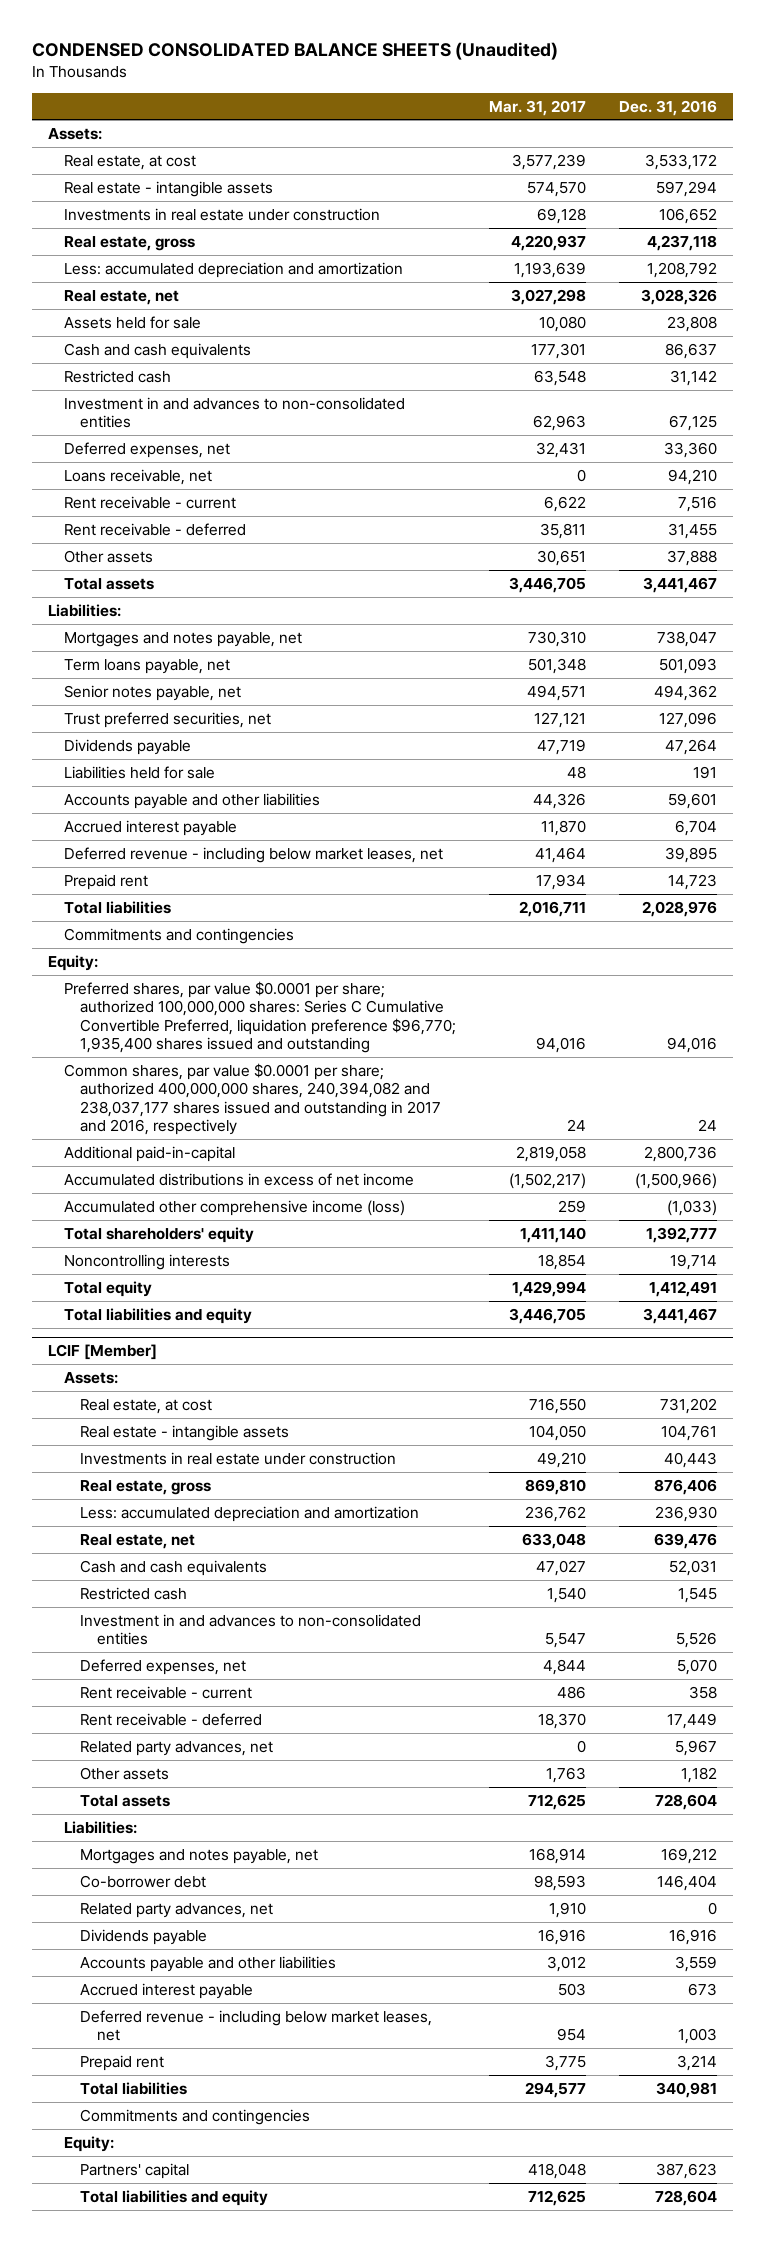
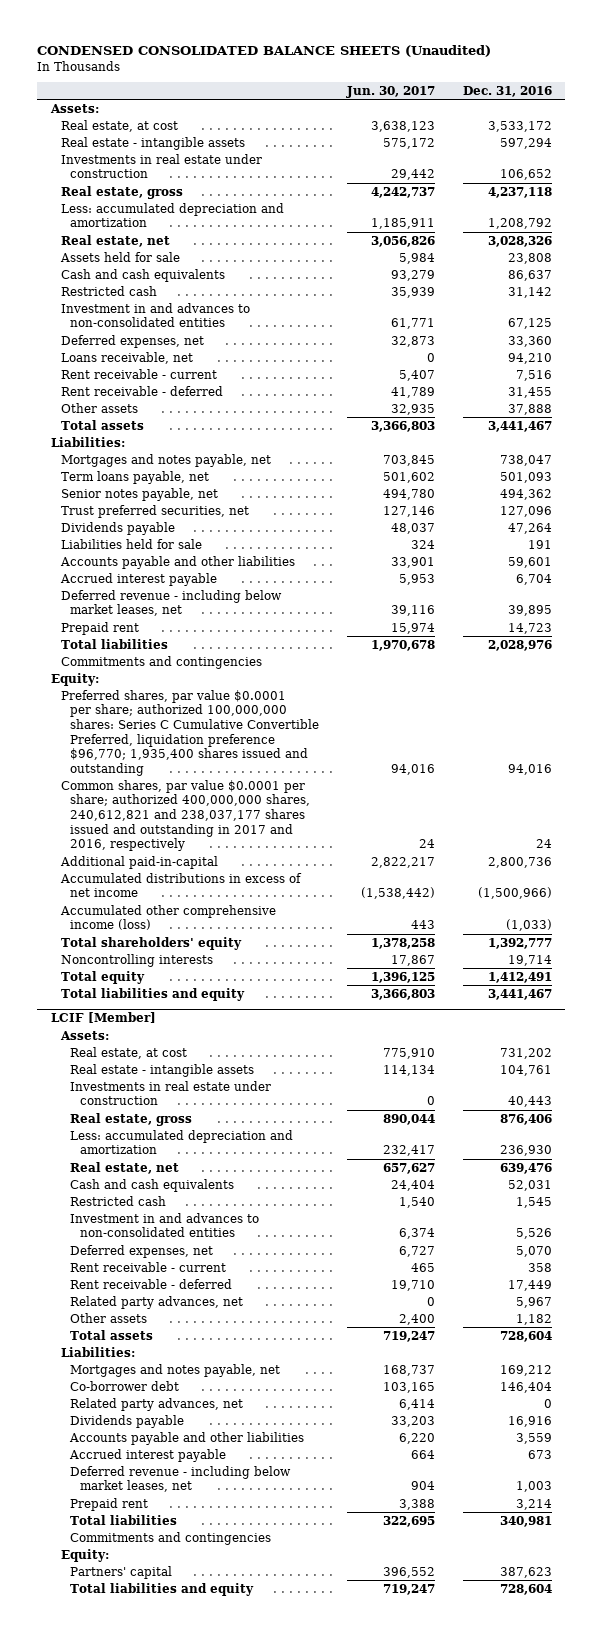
- | Mar. 31, 2017 | Dec. 31, 2016
+ | Jun. 30, 2017 | Dec. 31, 2016
- Common shares, par value $0.0001 per share; authorized 400,000,000 shares, 240,394,082 and 238,037,177 shares issued and outstanding in 2017 and 2016, respectively | 24 | 24
+ Common shares, par value $0.0001 per share; authorized 400,000,000 shares, 240,612,821 and 238,037,177 shares issued and outstanding in 2017 and 2016, respectively | 24 | 24

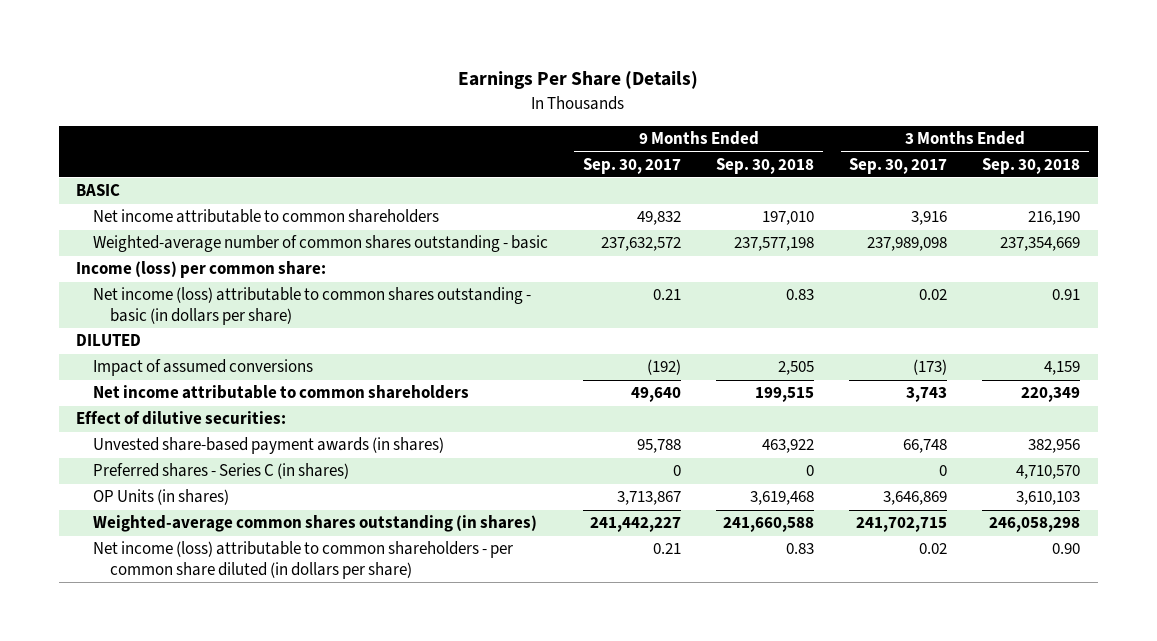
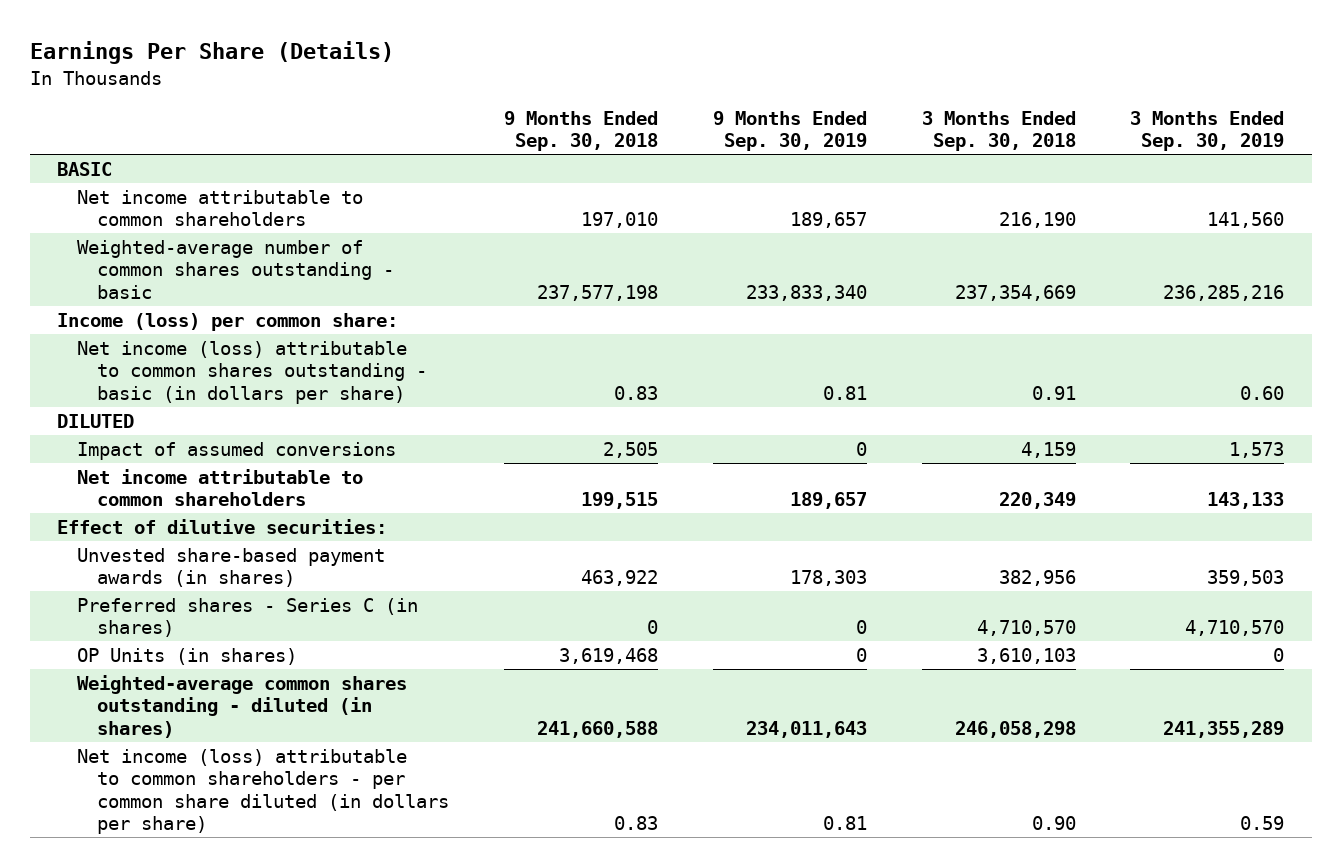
- | 9 Months Ended Sep. 30, 2017 | 9 Months Ended Sep. 30, 2018 | 3 Months Ended Sep. 30, 2017 | 3 Months Ended Sep. 30, 2018
+ | 9 Months Ended Sep. 30, 2018 | 9 Months Ended Sep. 30, 2019 | 3 Months Ended Sep. 30, 2018 | 3 Months Ended Sep. 30, 2019
- Weighted-average common shares outstanding (in shares) | 241,442,227 | 241,660,588 | 241,702,715 | 246,058,298
+ Weighted-average common shares outstanding - diluted (in shares) | 241,660,588 | 234,011,643 | 246,058,298 | 241,355,289

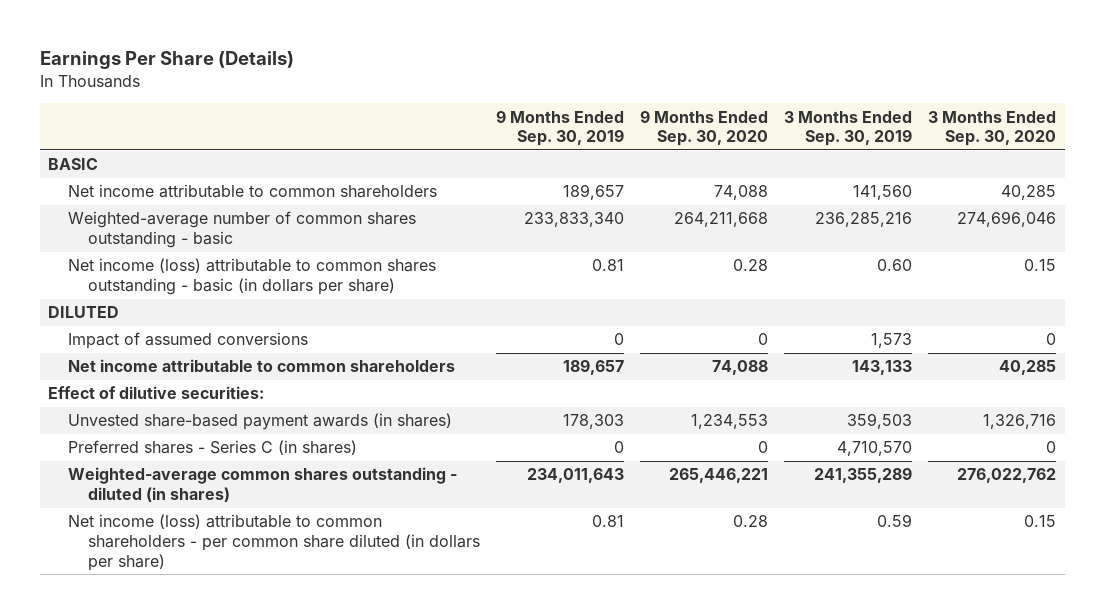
- | 9 Months Ended Sep. 30, 2018 | 9 Months Ended Sep. 30, 2019 | 3 Months Ended Sep. 30, 2018 | 3 Months Ended Sep. 30, 2019
+ | 9 Months Ended Sep. 30, 2019 | 9 Months Ended Sep. 30, 2020 | 3 Months Ended Sep. 30, 2019 | 3 Months Ended Sep. 30, 2020
- Income (loss) per common share:
- OP Units (in shares) | 3,619,468 | 0 | 3,610,103 | 0

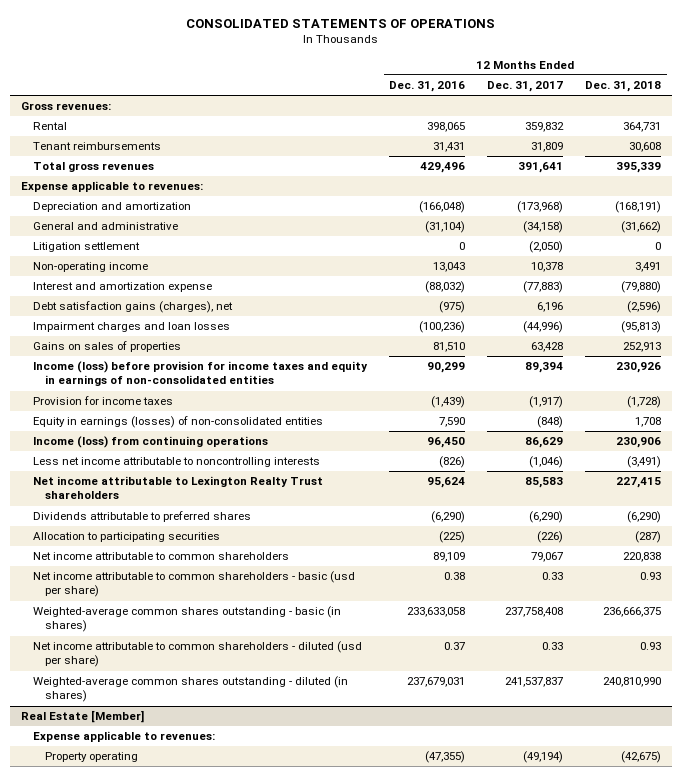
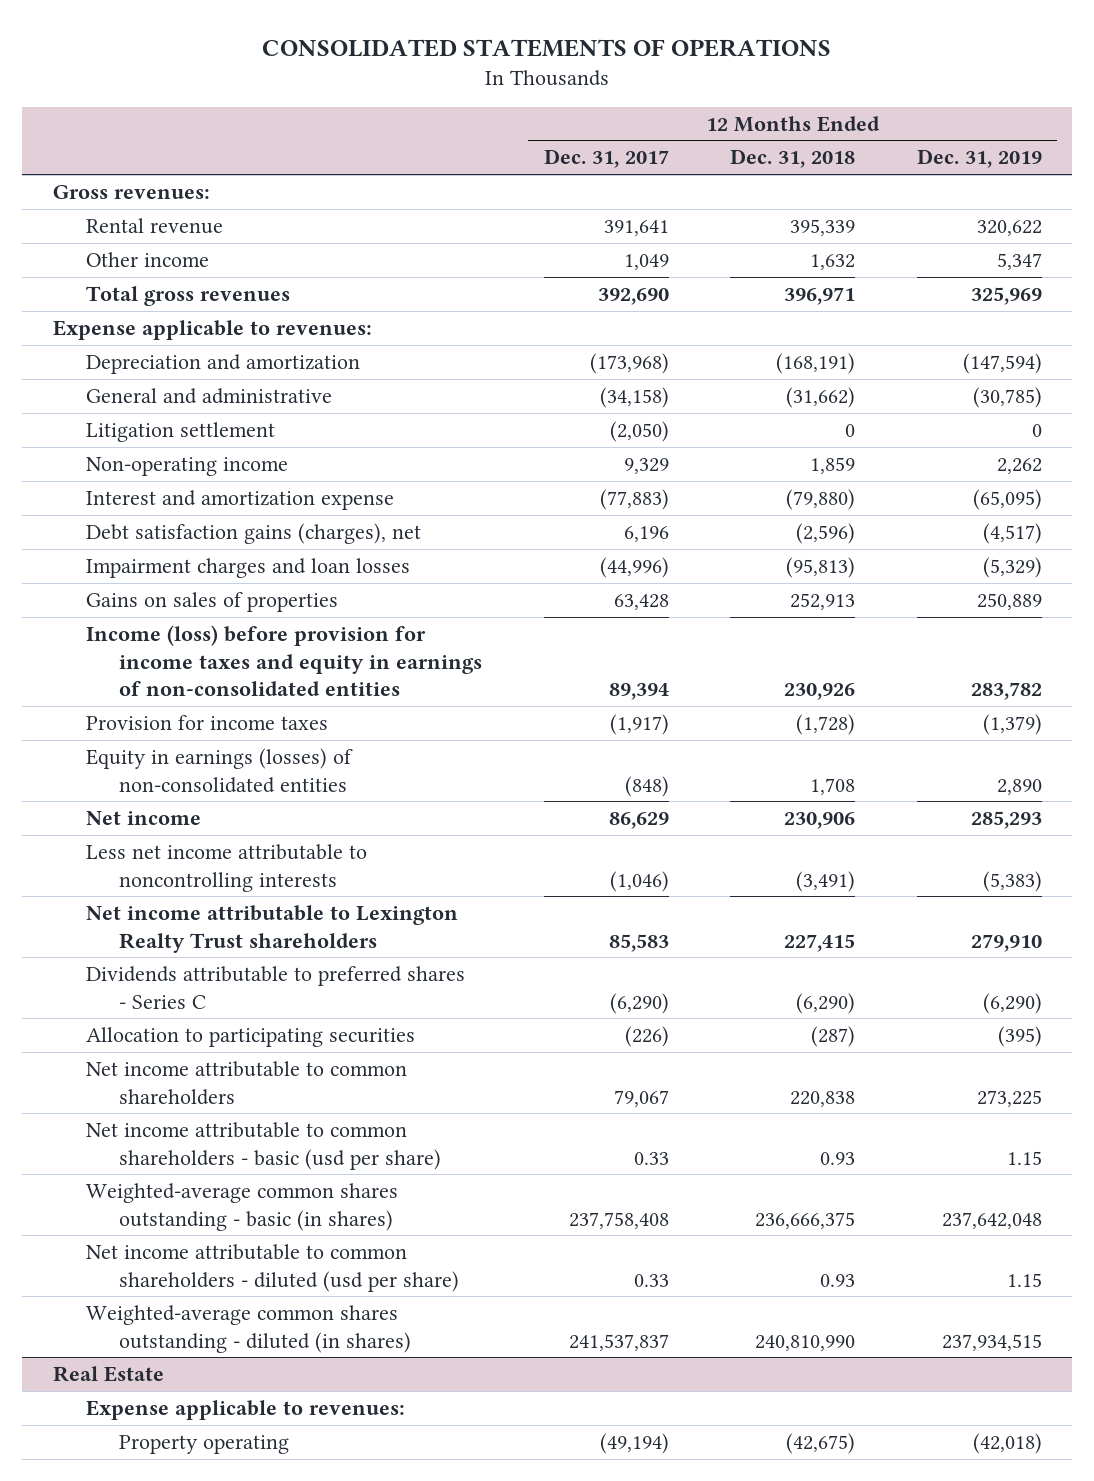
- | 12 Months Ended Dec. 31, 2016 | 12 Months Ended Dec. 31, 2017 | 12 Months Ended Dec. 31, 2018
+ | 12 Months Ended Dec. 31, 2017 | 12 Months Ended Dec. 31, 2018 | 12 Months Ended Dec. 31, 2019
- Rental | 398,065 | 359,832 | 364,731
- Tenant reimbursements | 31,431 | 31,809 | 30,608
- Total gross revenues | 429,496 | 391,641 | 395,339
+ Rental revenue | 391,641 | 395,339 | 320,622
+ Other income | 1,049 | 1,632 | 5,347
+ Total gross revenues | 392,690 | 396,971 | 325,969
- Non-operating income | 13,043 | 10,378 | 3,491
+ Non-operating income | 9,329 | 1,859 | 2,262
- Income (loss) from continuing operations | 96,450 | 86,629 | 230,906
+ Net income | 86,629 | 230,906 | 285,293
- Dividends attributable to preferred shares | (6,290) | (6,290) | (6,290)
+ Dividends attributable to preferred shares - Series C | (6,290) | (6,290) | (6,290)
- Real Estate [Member]
+ Real Estate

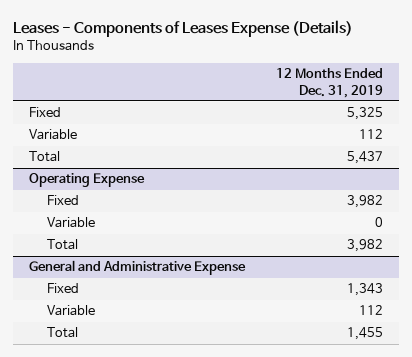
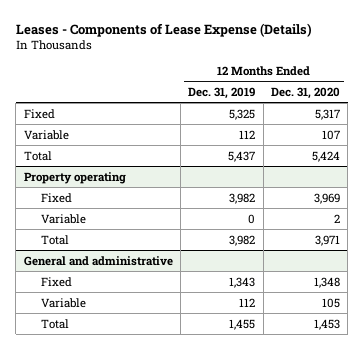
- Leases - Components of Leases Expense (Details)
+ Leases - Components of Lease Expense (Details)
- | 12 Months Ended Dec. 31, 2019
+ | 12 Months Ended Dec. 31, 2019 | 12 Months Ended Dec. 31, 2020
- Operating Expense
+ Property operating
- General and Administrative Expense
+ General and administrative

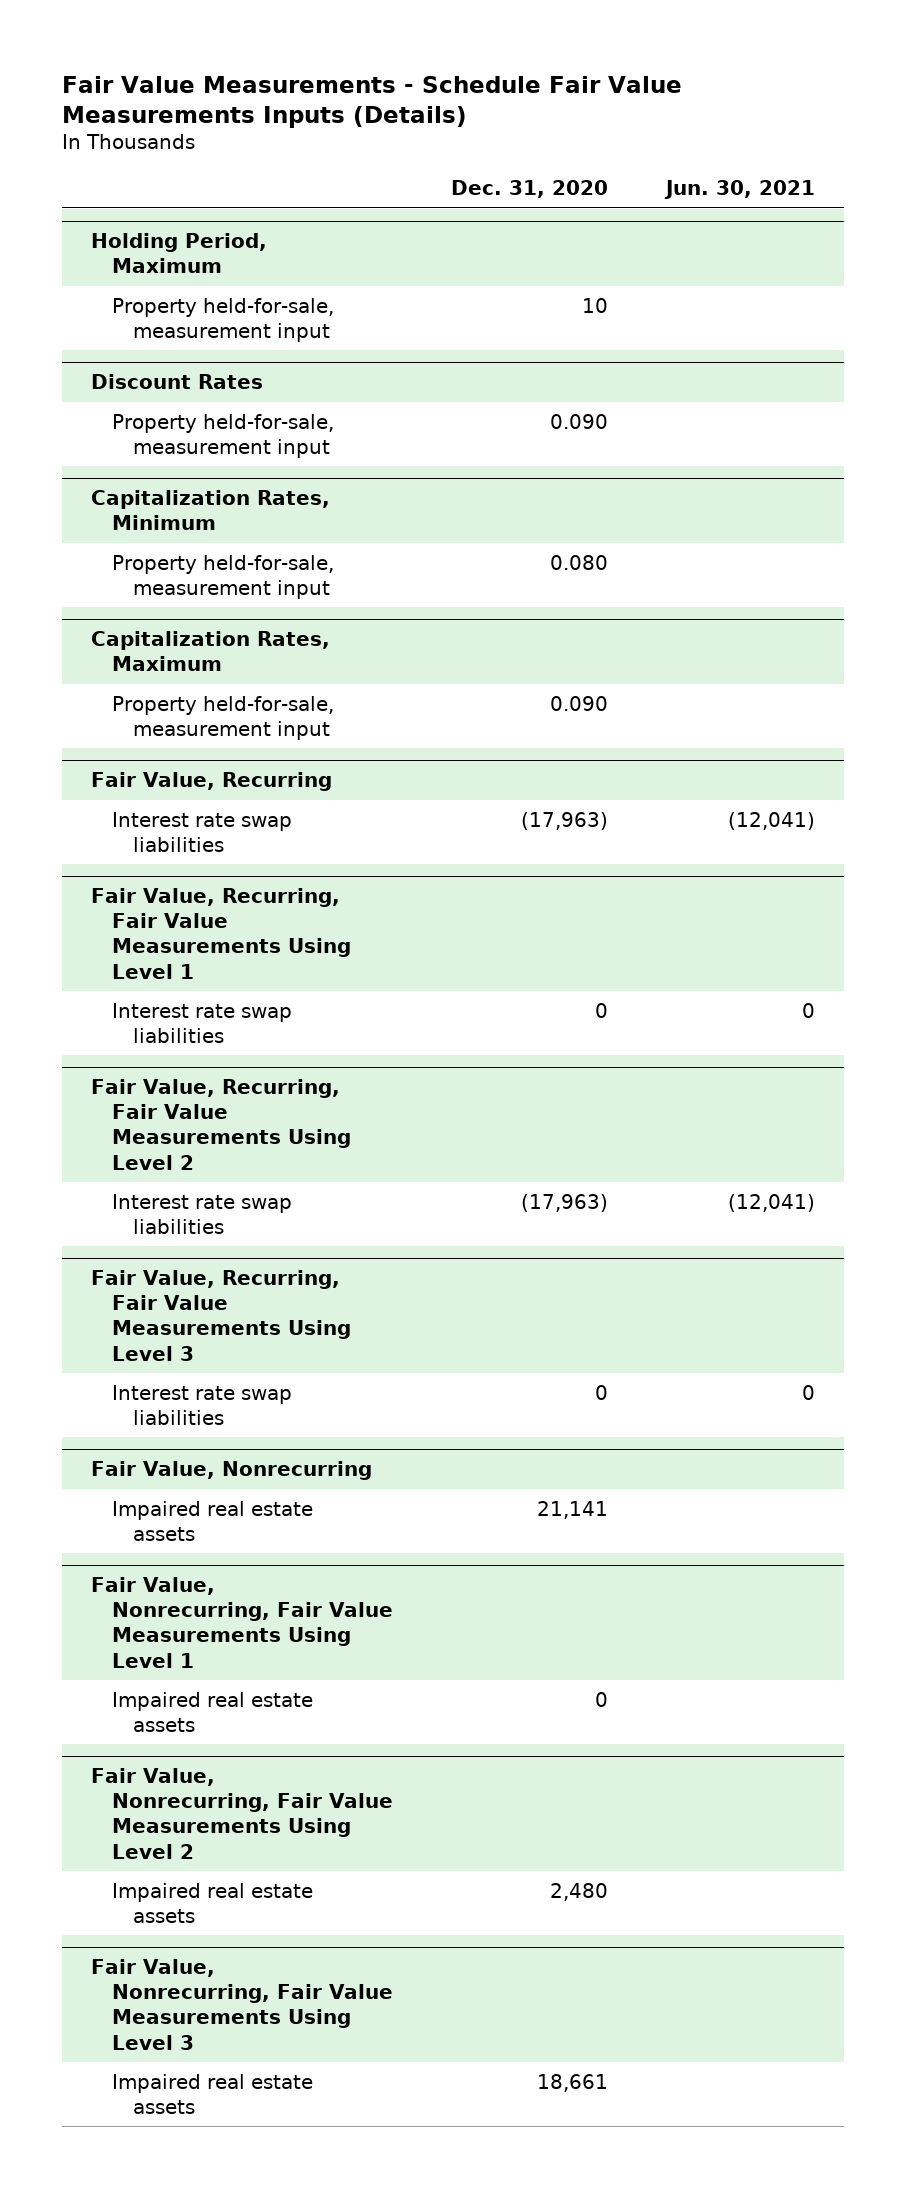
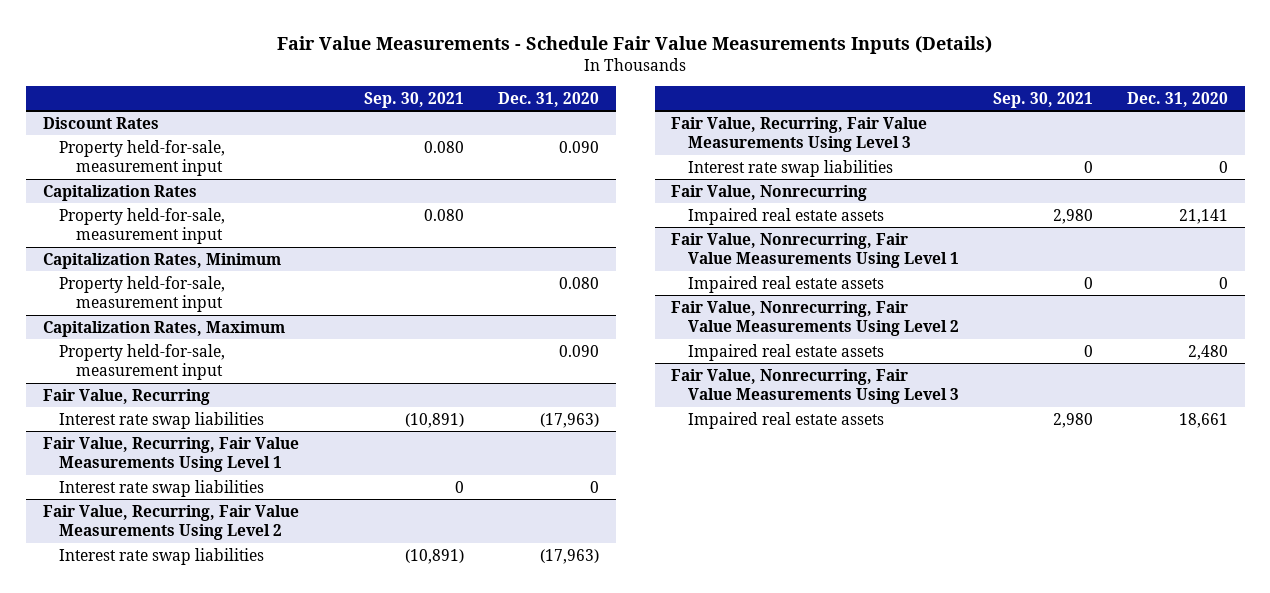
- | Dec. 31, 2020 | Jun. 30, 2021
+ | Sep. 30, 2021 | Dec. 31, 2020
- Holding Period, Maximum
- Property held-for-sale, measurement input | 10 |
+ Capitalization Rates
+ Property held-for-sale, measurement input | 0.080 |

